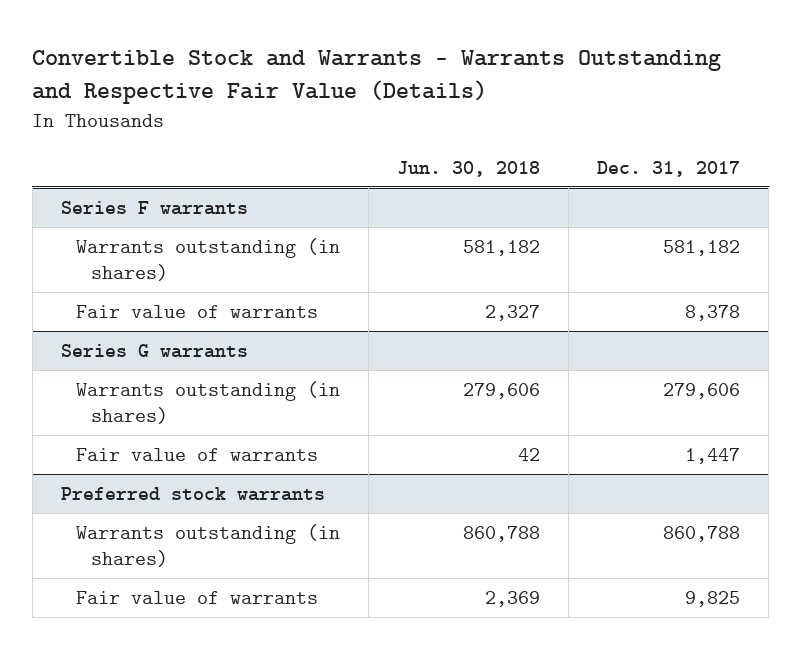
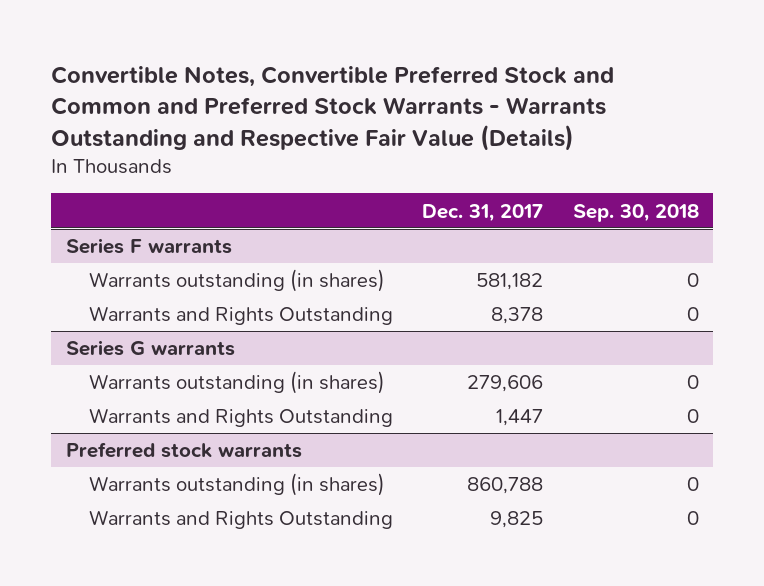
- Convertible Stock and Warrants - Warrants Outstanding and Respective Fair Value (Details)
+ Convertible Notes, Convertible Preferred Stock and Common and Preferred Stock Warrants - Warrants Outstanding and Respective Fair Value (Details)
- | Jun. 30, 2018 | Dec. 31, 2017
+ | Dec. 31, 2017 | Sep. 30, 2018
@ Series F warrants
- Fair value of warrants | 2,327 | 8,378
+ Warrants and Rights Outstanding | 8,378 | 0
@ Series G warrants
- Fair value of warrants | 42 | 1,447
+ Warrants and Rights Outstanding | 1,447 | 0
@ Preferred stock warrants
- Fair value of warrants | 2,369 | 9,825
+ Warrants and Rights Outstanding | 9,825 | 0

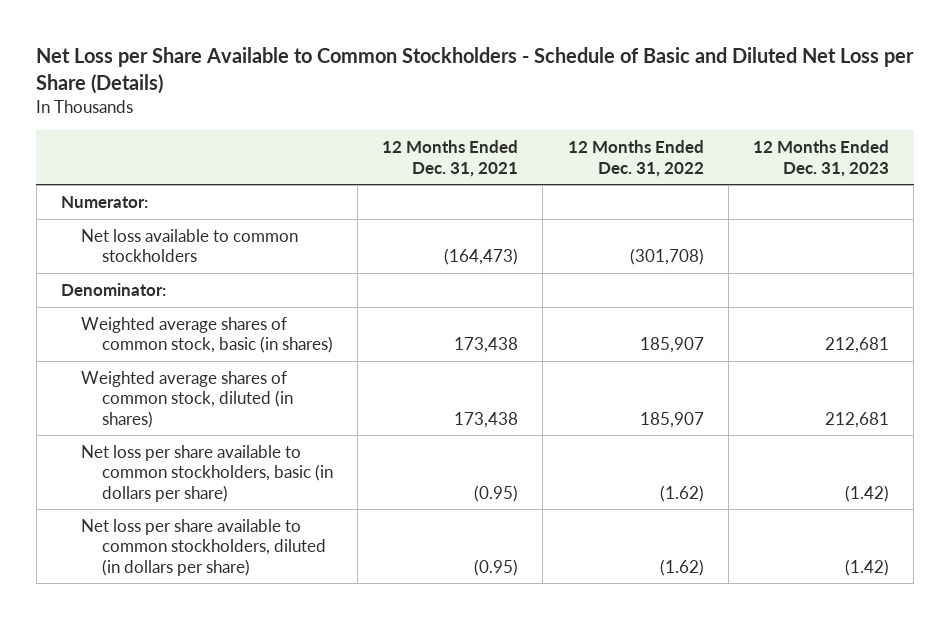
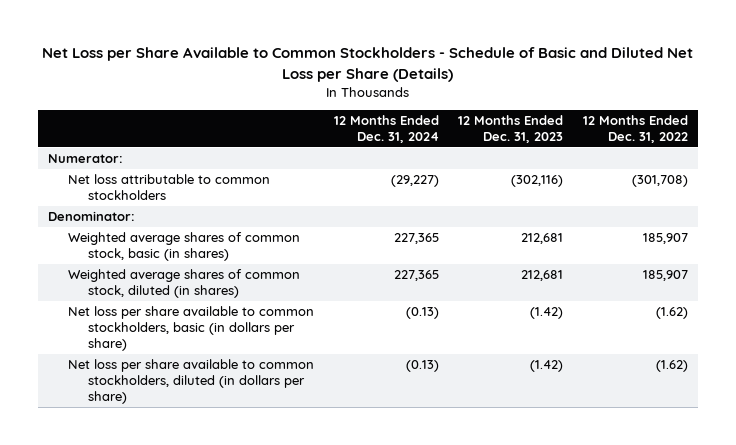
- | 12 Months Ended Dec. 31, 2021 | 12 Months Ended Dec. 31, 2022 | 12 Months Ended Dec. 31, 2023
+ | 12 Months Ended Dec. 31, 2024 | 12 Months Ended Dec. 31, 2023 | 12 Months Ended Dec. 31, 2022
- Net loss available to common stockholders | (164,473) | (301,708) |
+ Net loss attributable to common stockholders | (29,227) | (302,116) | (301,708)

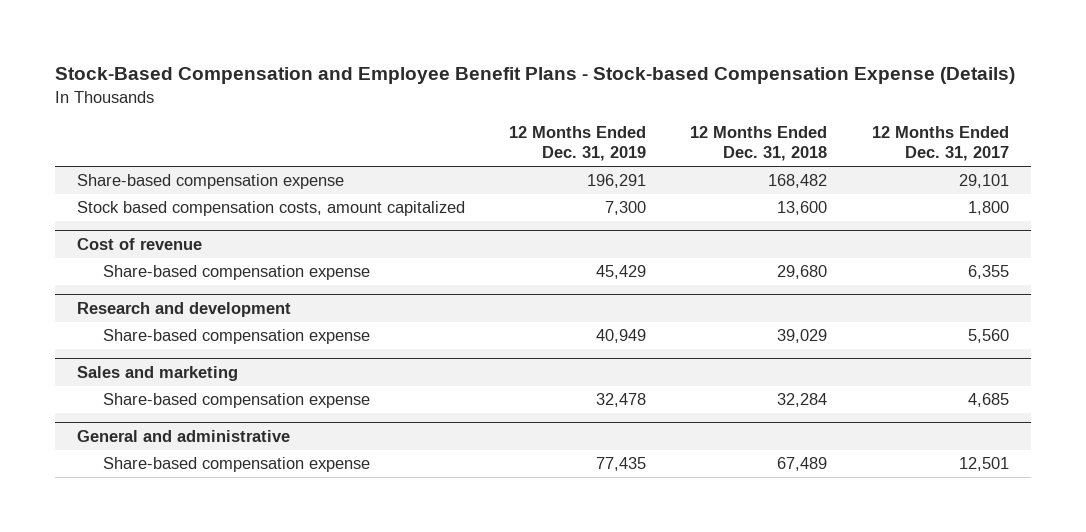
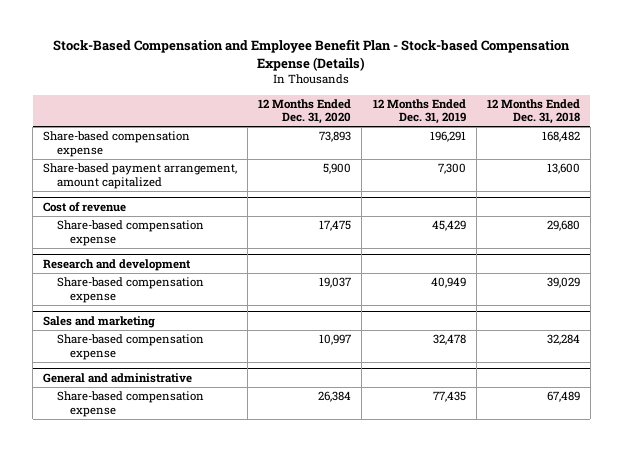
- Stock-Based Compensation and Employee Benefit Plans - Stock-based Compensation Expense (Details)
+ Stock-Based Compensation and Employee Benefit Plan - Stock-based Compensation Expense (Details)
- | 12 Months Ended Dec. 31, 2019 | 12 Months Ended Dec. 31, 2018 | 12 Months Ended Dec. 31, 2017
+ | 12 Months Ended Dec. 31, 2020 | 12 Months Ended Dec. 31, 2019 | 12 Months Ended Dec. 31, 2018
- Stock based compensation costs, amount capitalized | 7,300 | 13,600 | 1,800
+ Share-based payment arrangement, amount capitalized | 5,900 | 7,300 | 13,600

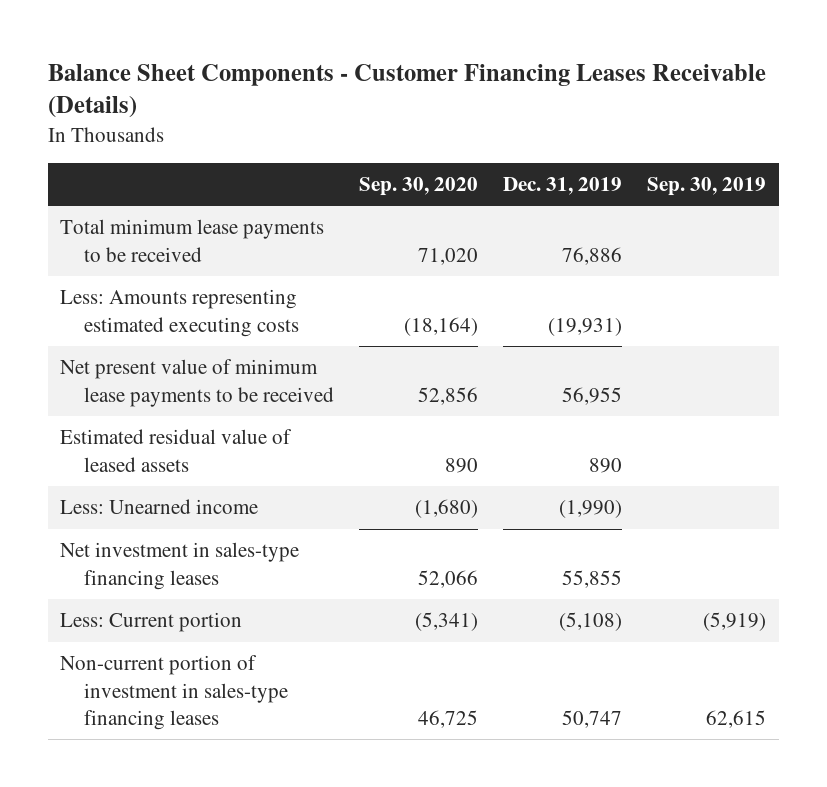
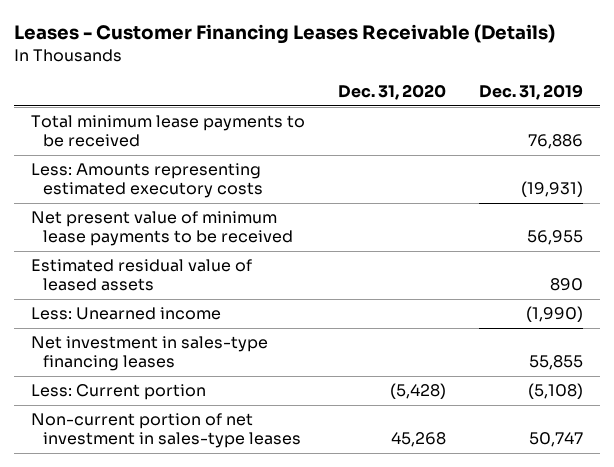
- Balance Sheet Components - Customer Financing Leases Receivable (Details)
+ Leases - Customer Financing Leases Receivable (Details)
- | Sep. 30, 2020 | Dec. 31, 2019 | Sep. 30, 2019
+ | Dec. 31, 2020 | Dec. 31, 2019
- Less: Amounts representing estimated executing costs | (18,164) | (19,931) |
+ Less: Amounts representing estimated executory costs | | (19,931)
- Non-current portion of investment in sales-type financing leases | 46,725 | 50,747 | 62,615
+ Non-current portion of net investment in sales-type leases | 45,268 | 50,747

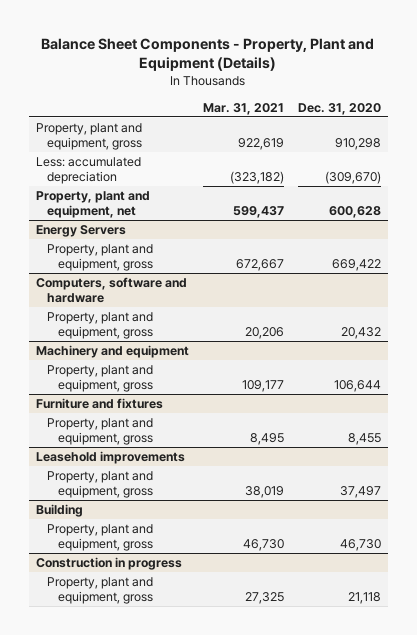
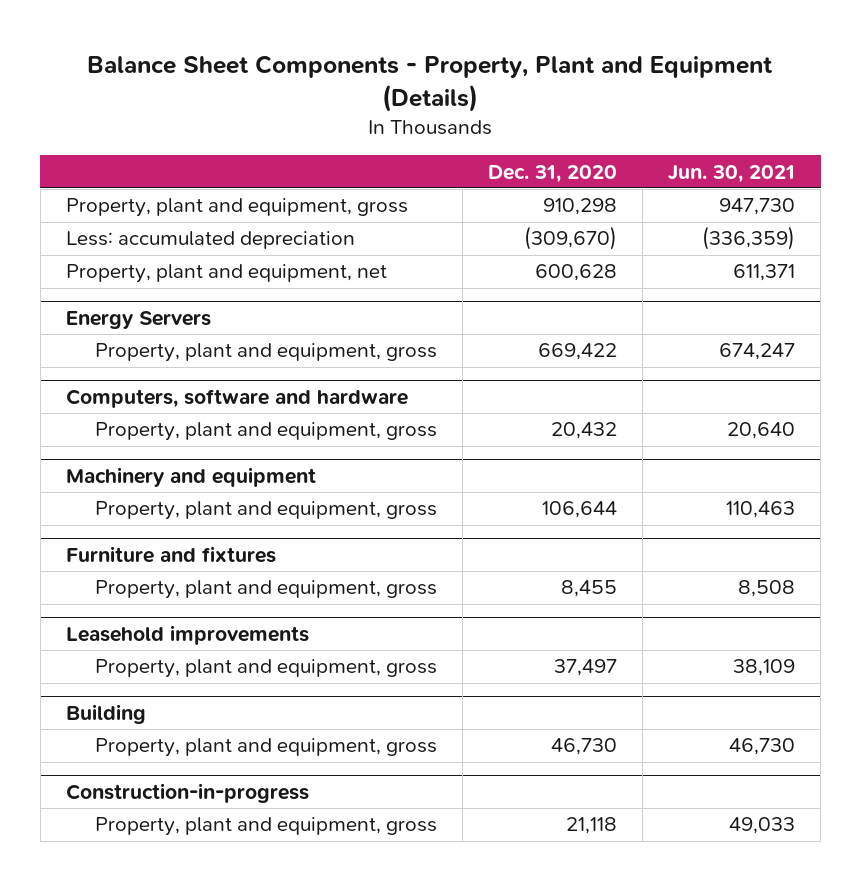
- | Mar. 31, 2021 | Dec. 31, 2020
+ | Dec. 31, 2020 | Jun. 30, 2021
- Construction in progress
+ Construction-in-progress

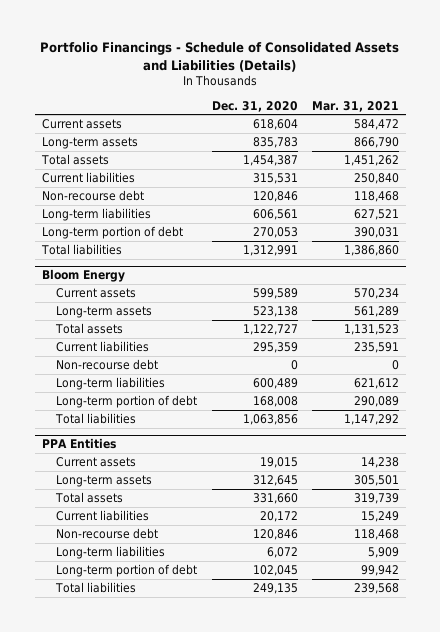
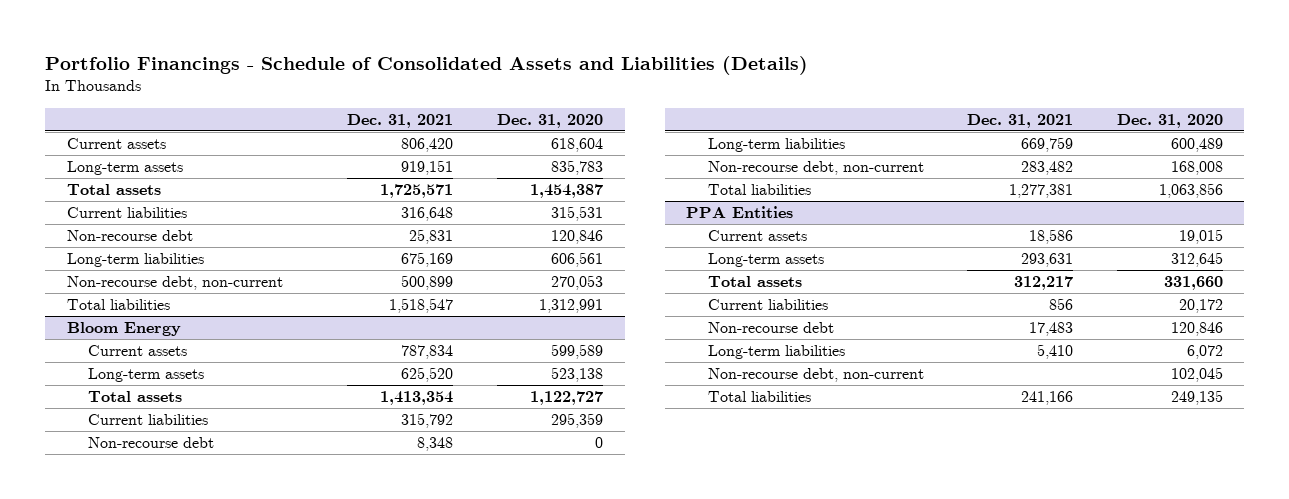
- | Dec. 31, 2020 | Mar. 31, 2021
+ | Dec. 31, 2021 | Dec. 31, 2020
- Long-term portion of debt | 270,053 | 390,031
+ Non-recourse debt, non-current | 500,899 | 270,053
@ Bloom Energy
- Long-term portion of debt | 168,008 | 290,089
+ Non-recourse debt, non-current | 283,482 | 168,008
@ PPA Entities
- Long-term portion of debt | 102,045 | 99,942
+ Non-recourse debt, non-current | | 102,045

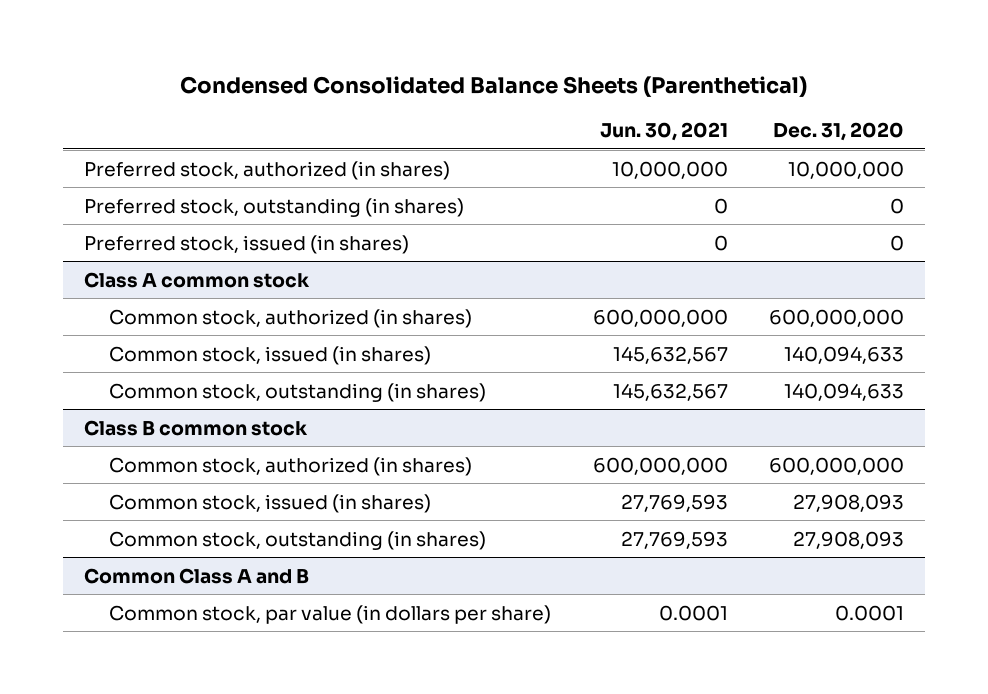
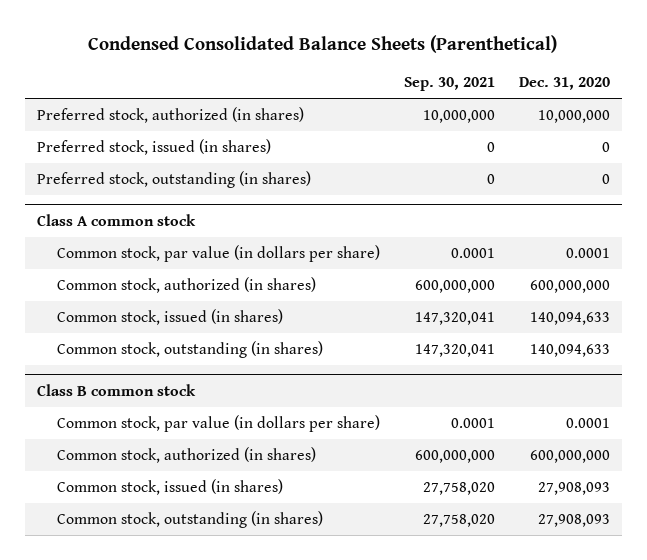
- | Jun. 30, 2021 | Dec. 31, 2020
+ | Sep. 30, 2021 | Dec. 31, 2020
moved down: Preferred stock, outstanding (in shares) | 0 | 0
@ Class A common stock
+ Common stock, par value (in dollars per share) | 0.0001 | 0.0001
@ Class B common stock
+ Common stock, par value (in dollars per share) | 0.0001 | 0.0001
- Common Class A and B
- Common stock, par value (in dollars per share) | 0.0001 | 0.0001

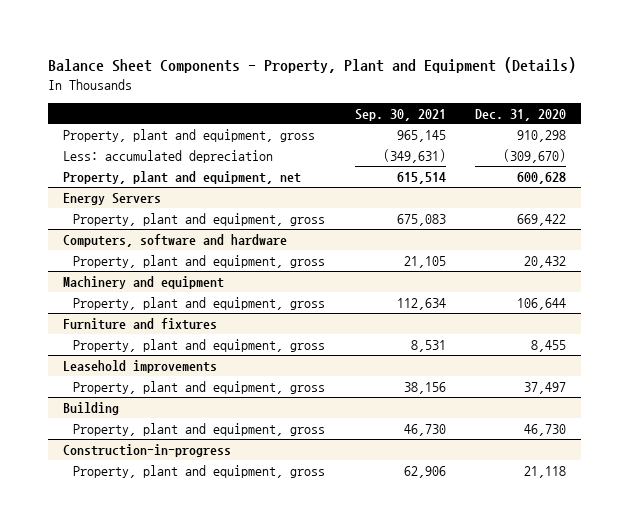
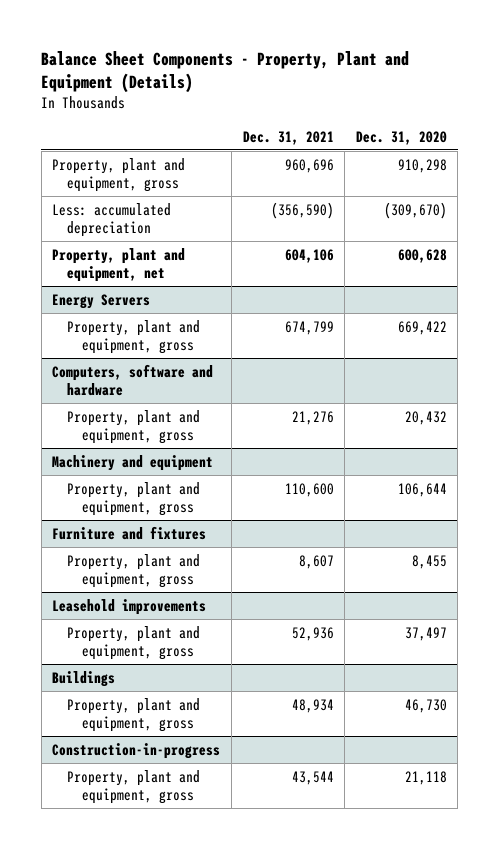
- | Sep. 30, 2021 | Dec. 31, 2020
+ | Dec. 31, 2021 | Dec. 31, 2020
- Building
+ Buildings

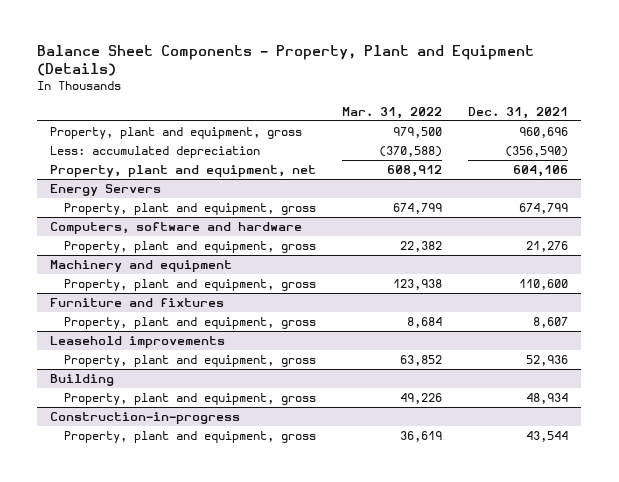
- | Dec. 31, 2021 | Dec. 31, 2020
+ | Mar. 31, 2022 | Dec. 31, 2021
- Buildings
+ Building

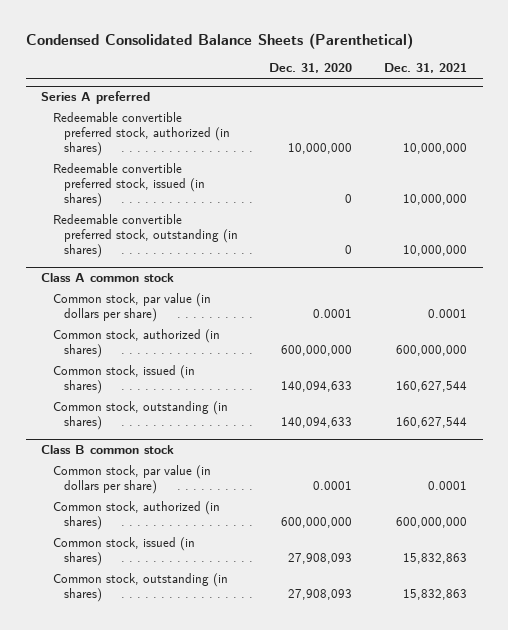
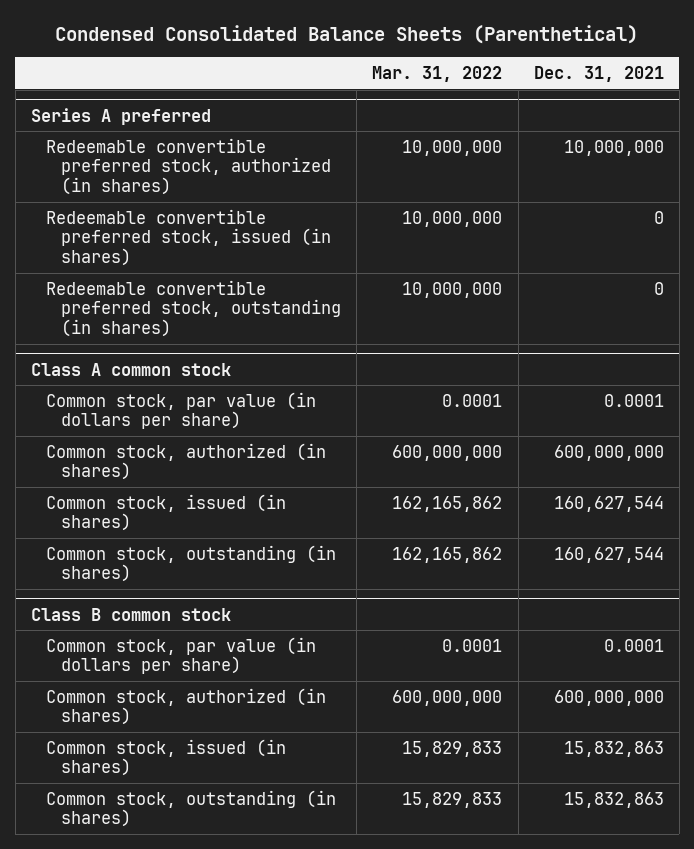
- | Dec. 31, 2020 | Dec. 31, 2021
+ | Mar. 31, 2022 | Dec. 31, 2021
@ Series A preferred
- Redeemable convertible preferred stock, issued (in shares) | 0 | 10,000,000
- Redeemable convertible preferred stock, outstanding (in shares) | 0 | 10,000,000
+ Redeemable convertible preferred stock, issued (in shares) | 10,000,000 | 0
+ Redeemable convertible preferred stock, outstanding (in shares) | 10,000,000 | 0

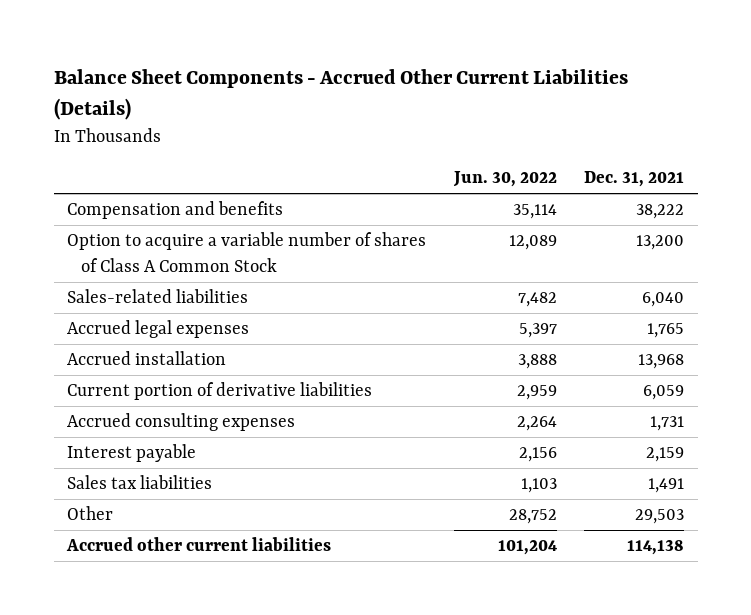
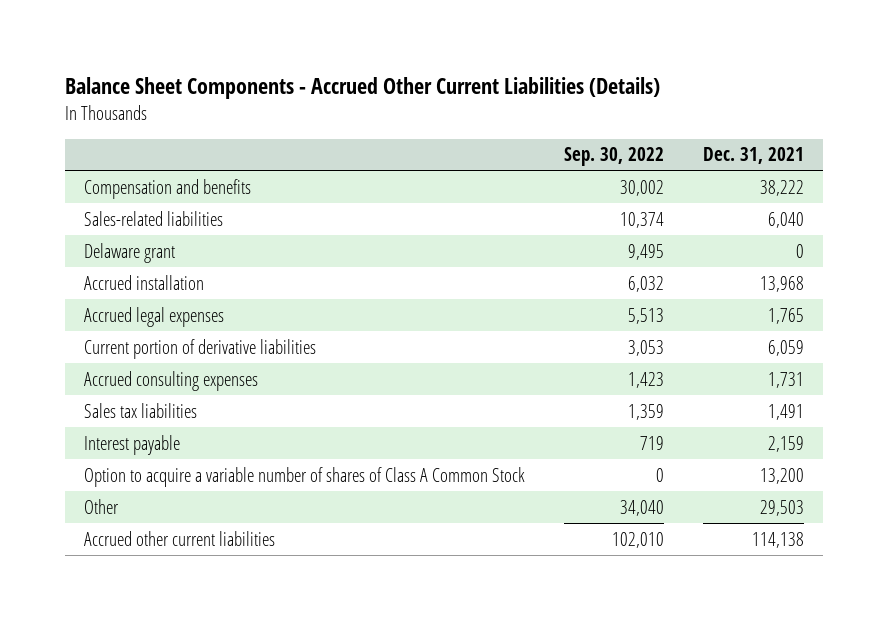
- | Jun. 30, 2022 | Dec. 31, 2021
+ | Sep. 30, 2022 | Dec. 31, 2021
+ Delaware grant | 9,495 | 0
moved down: Accrued legal expenses | 5,513 | 1,765
moved down: Interest payable | 719 | 2,159
moved down: Option to acquire a variable number of shares of Class A Common Stock | 0 | 13,200

